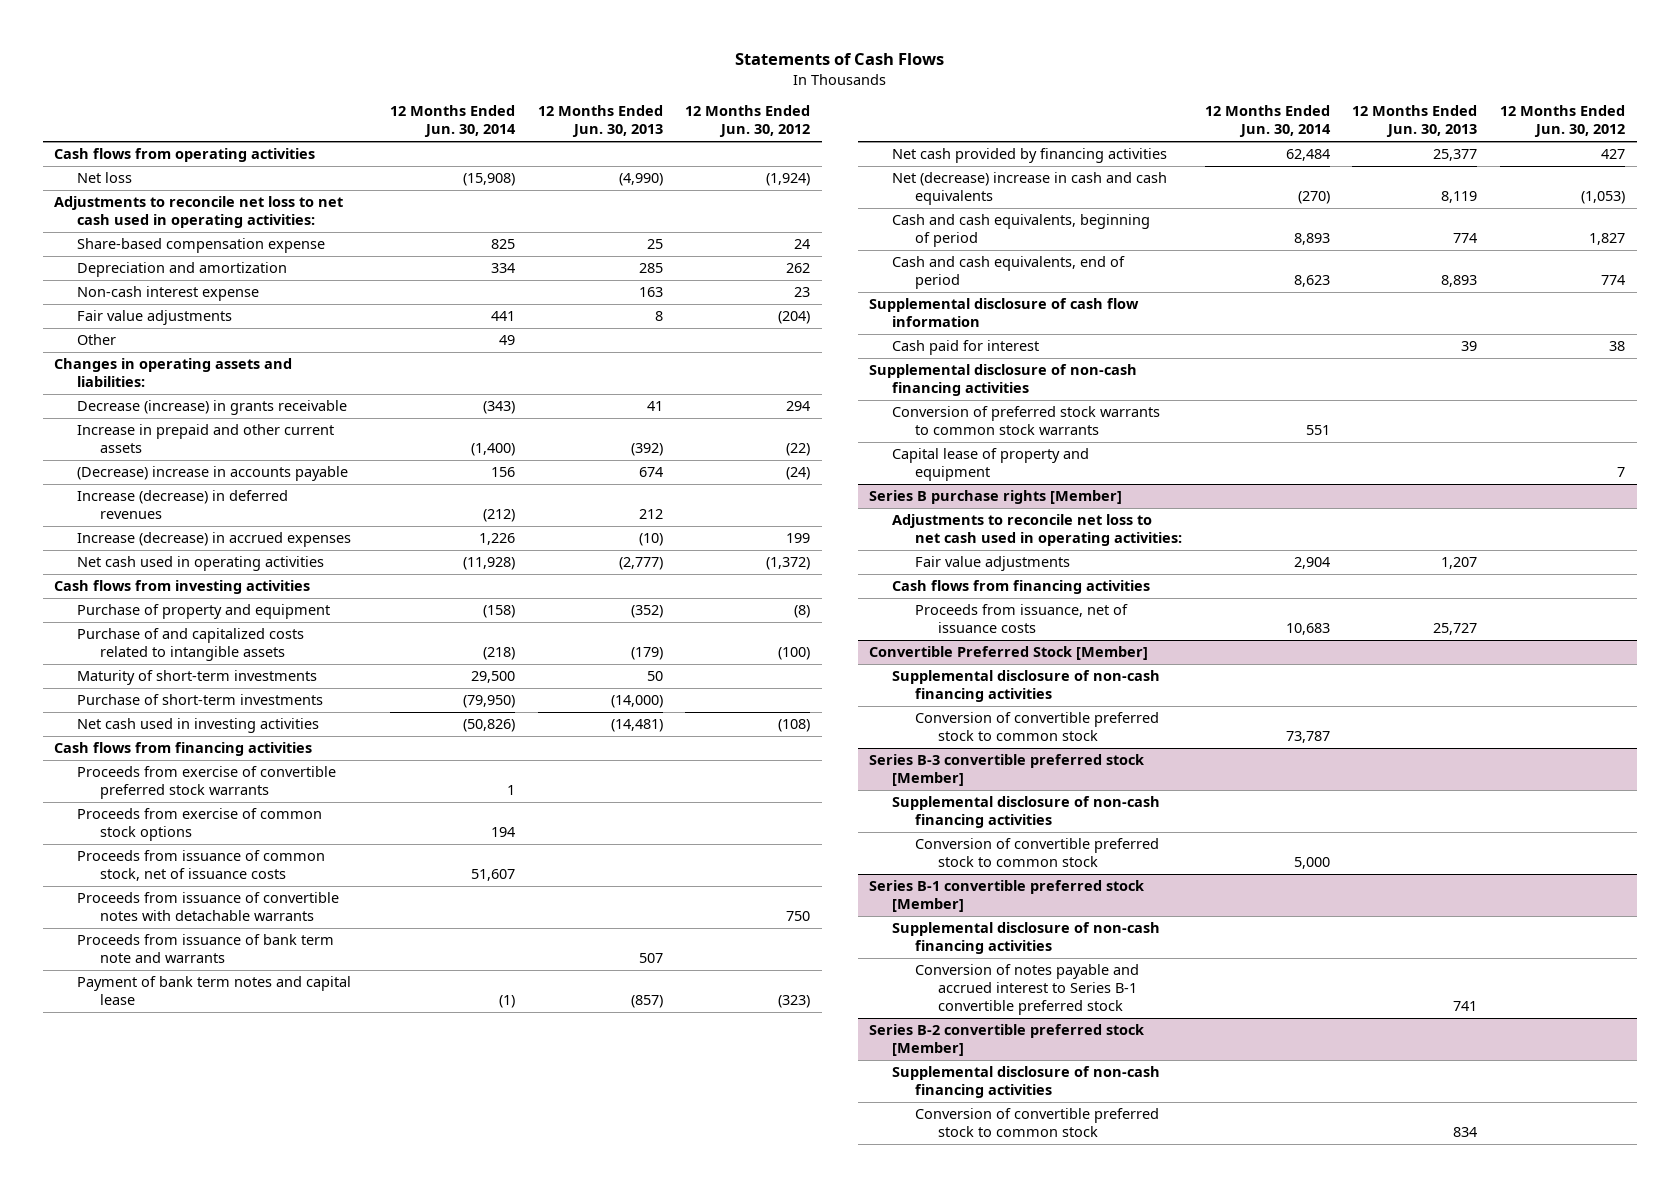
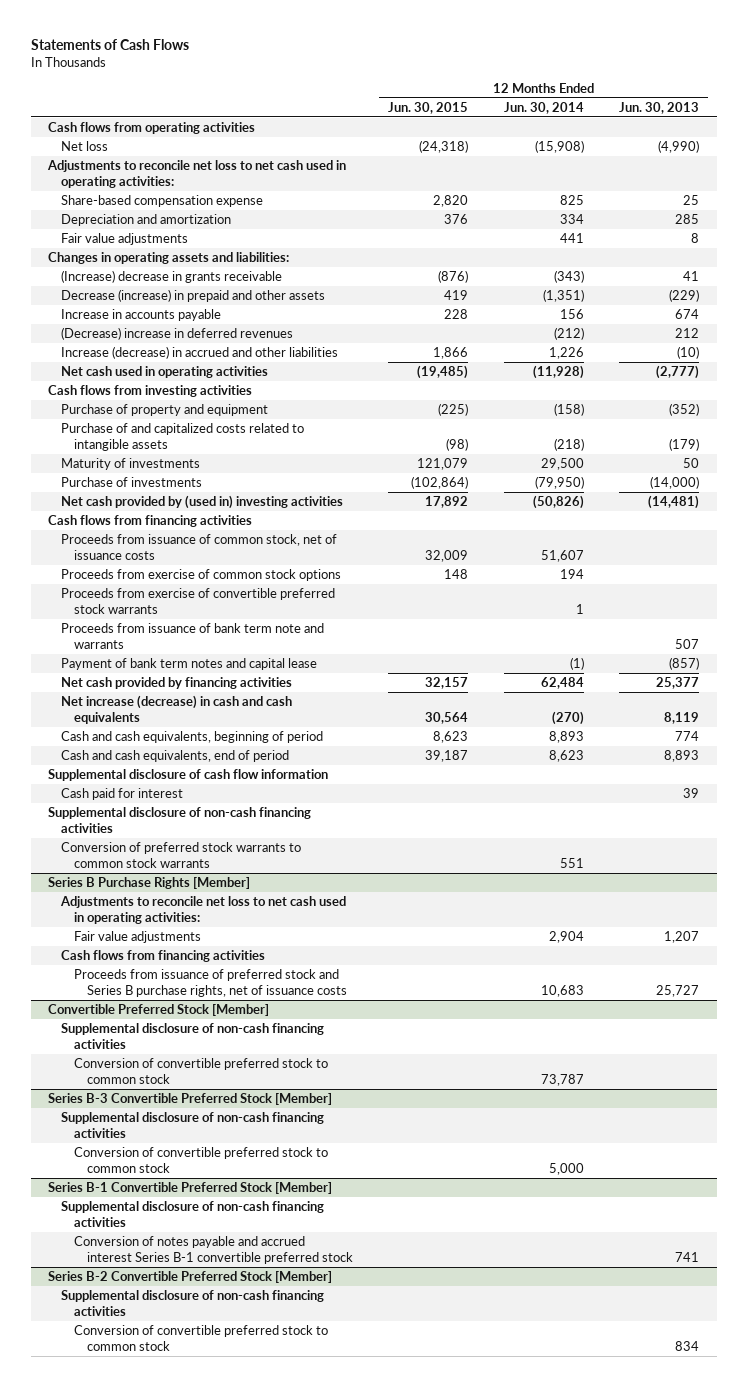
- | 12 Months Ended Jun. 30, 2014 | 12 Months Ended Jun. 30, 2013 | 12 Months Ended Jun. 30, 2012
+ | 12 Months Ended Jun. 30, 2015 | 12 Months Ended Jun. 30, 2014 | 12 Months Ended Jun. 30, 2013
- Non-cash interest expense | | 163 | 23
- Other | 49 | |
- Decrease (increase) in grants receivable | (343) | 41 | 294
- Increase in prepaid and other current assets | (1,400) | (392) | (22)
- (Decrease) increase in accounts payable | 156 | 674 | (24)
- Increase (decrease) in deferred revenues | (212) | 212 |
- Increase (decrease) in accrued expenses | 1,226 | (10) | 199
+ (Increase) decrease in grants receivable | (876) | (343) | 41
+ Decrease (increase) in prepaid and other assets | 419 | (1,351) | (229)
+ Increase in accounts payable | 228 | 156 | 674
+ (Decrease) increase in deferred revenues | | (212) | 212
+ Increase (decrease) in accrued and other liabilities | 1,866 | 1,226 | (10)
- Maturity of short-term investments | 29,500 | 50 |
- Purchase of short-term investments | (79,950) | (14,000) |
- Net cash used in investing activities | (50,826) | (14,481) | (108)
+ Maturity of investments | 121,079 | 29,500 | 50
+ Purchase of investments | (102,864) | (79,950) | (14,000)
+ Net cash provided by (used in) investing activities | 17,892 | (50,826) | (14,481)
- Proceeds from issuance of convertible notes with detachable warrants | | | 750
moved down: Proceeds from exercise of common stock options | 148 | 194 |
moved down: Proceeds from exercise of convertible preferred stock warrants | | 1 |
- Net (decrease) increase in cash and cash equivalents | (270) | 8,119 | (1,053)
+ Net increase (decrease) in cash and cash equivalents | 30,564 | (270) | 8,119
- Capital lease of property and equipment | | | 7
- Series B purchase rights [Member]
+ Series B Purchase Rights [Member]
- Proceeds from issuance, net of issuance costs | 10,683 | 25,727 |
+ Proceeds from issuance of preferred stock and Series B purchase rights, net of issuance costs | | 10,683 | 25,727
- Series B-3 convertible preferred stock [Member]
+ Series B-3 Convertible Preferred Stock [Member]
- Series B-1 convertible preferred stock [Member]
+ Series B-1 Convertible Preferred Stock [Member]
- Conversion of notes payable and accrued interest to Series B-1 convertible preferred stock | | 741 |
- Series B-2 convertible preferred stock [Member]
+ Conversion of notes payable and accrued interest Series B-1 convertible preferred stock | | | 741
+ Series B-2 Convertible Preferred Stock [Member]

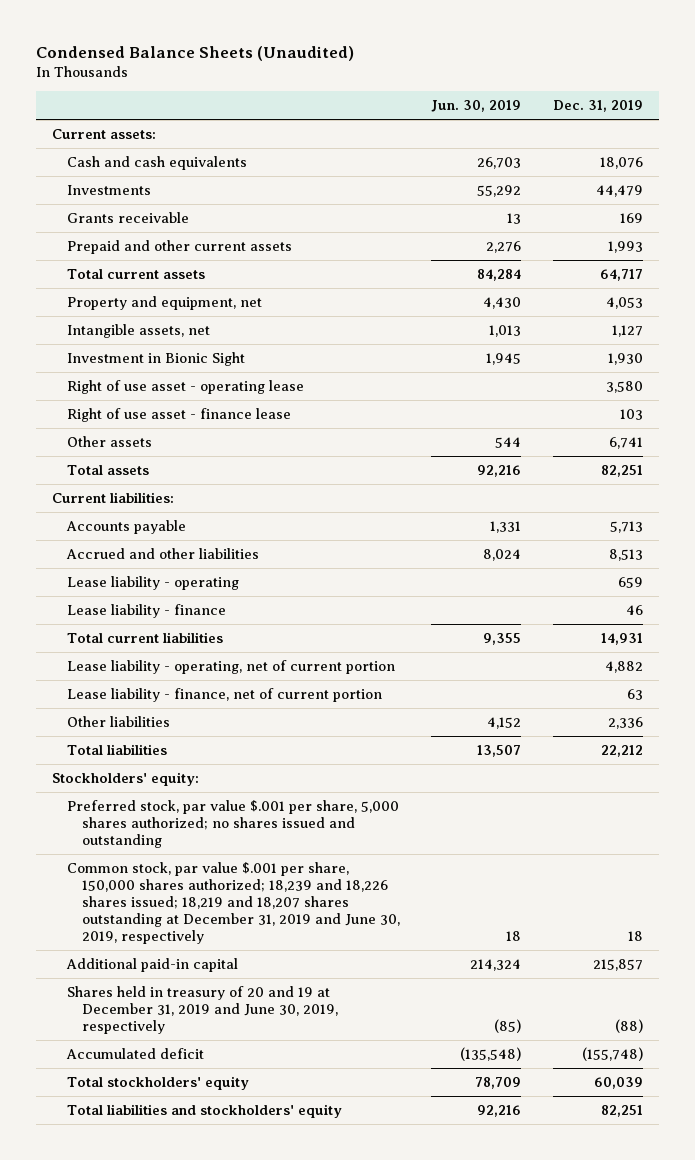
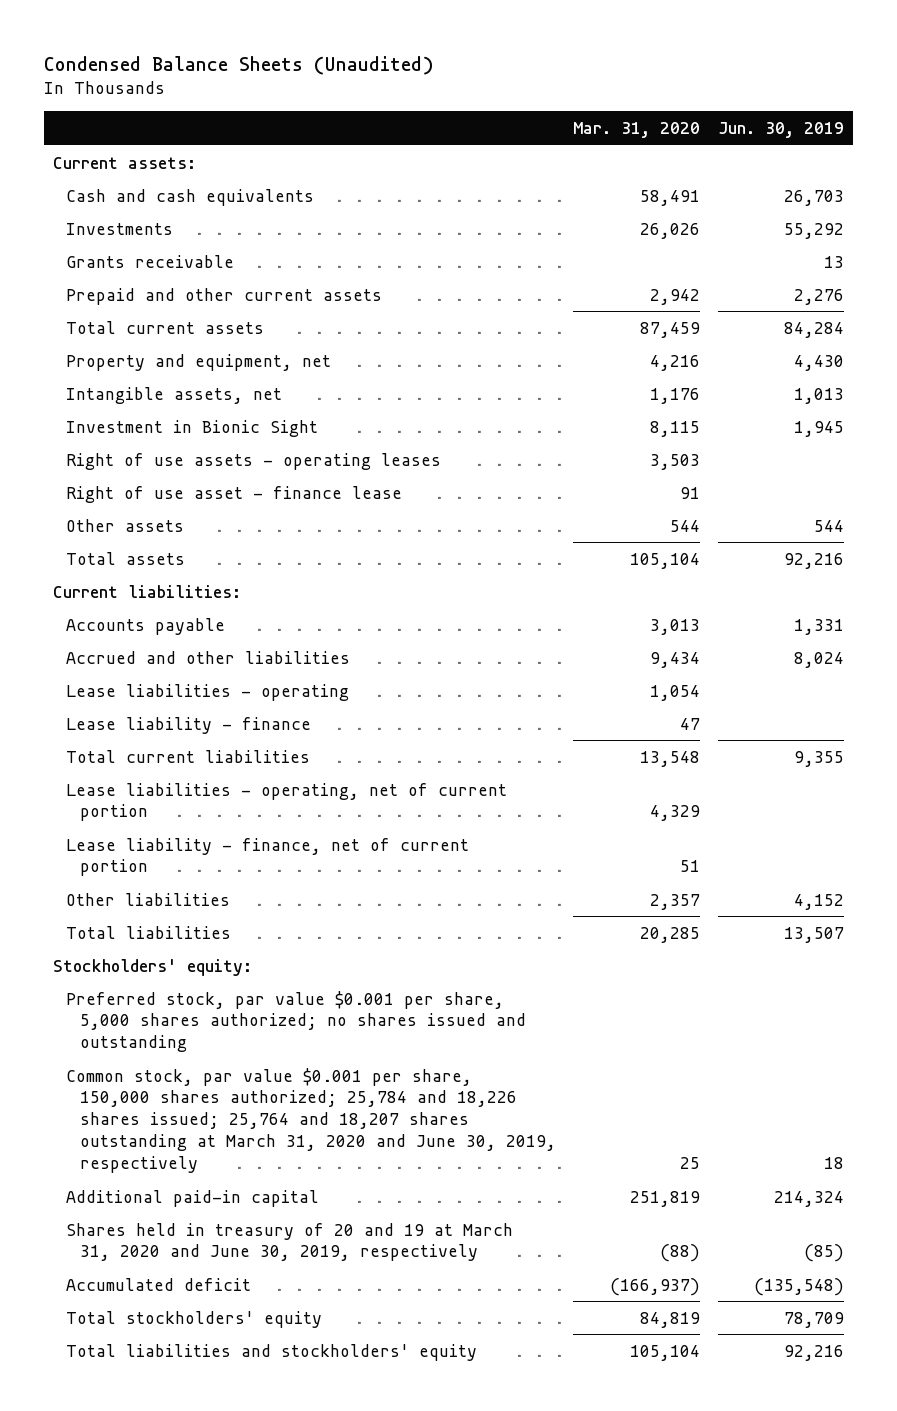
- | Jun. 30, 2019 | Dec. 31, 2019
+ | Mar. 31, 2020 | Jun. 30, 2019
- Right of use asset - operating lease | | 3,580
+ Right of use assets - operating leases | 3,503 |
- Lease liability - operating | | 659
+ Lease liabilities - operating | 1,054 |
- Lease liability - operating, net of current portion | | 4,882
+ Lease liabilities - operating, net of current portion | 4,329 |
- Preferred stock, par value $.001 per share, 5,000 shares authorized; no shares issued and outstanding
- Common stock, par value $.001 per share, 150,000 shares authorized; 18,239 and 18,226 shares issued; 18,219 and 18,207 shares outstanding at December 31, 2019 and June 30, 2019, respectively | 18 | 18
+ Preferred stock, par value $0.001 per share, 5,000 shares authorized; no shares issued and outstanding
+ Common stock, par value $0.001 per share, 150,000 shares authorized; 25,784 and 18,226 shares issued; 25,764 and 18,207 shares outstanding at March 31, 2020 and June 30, 2019, respectively | 25 | 18
- Shares held in treasury of 20 and 19 at December 31, 2019 and June 30, 2019, respectively | (85) | (88)
+ Shares held in treasury of 20 and 19 at March 31, 2020 and June 30, 2019, respectively | (88) | (85)

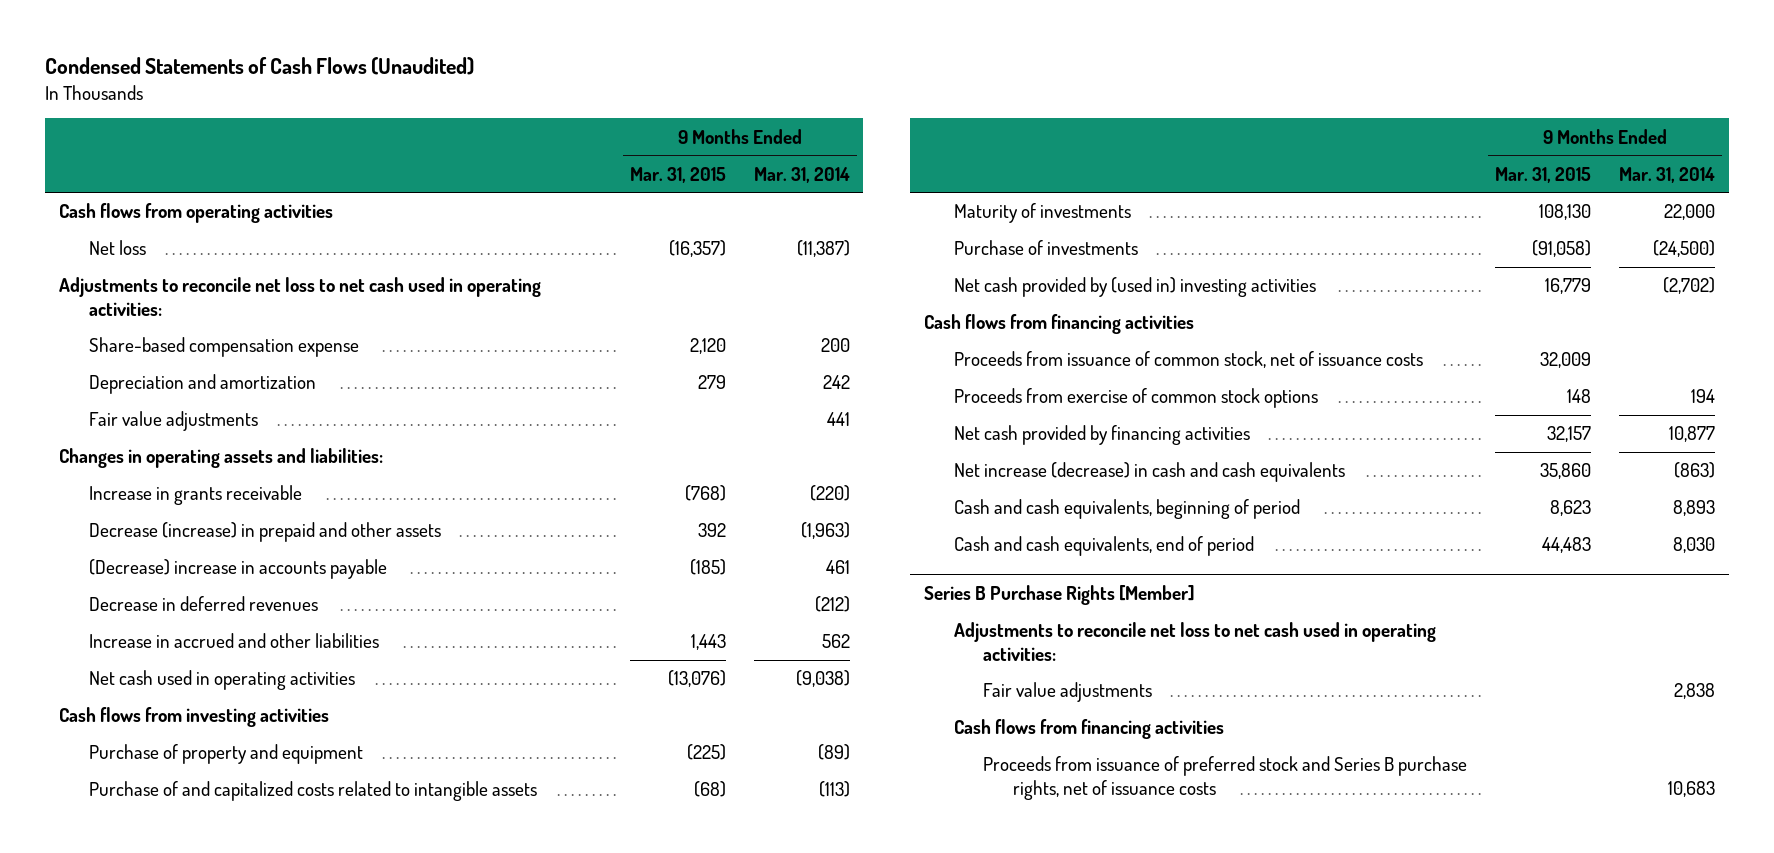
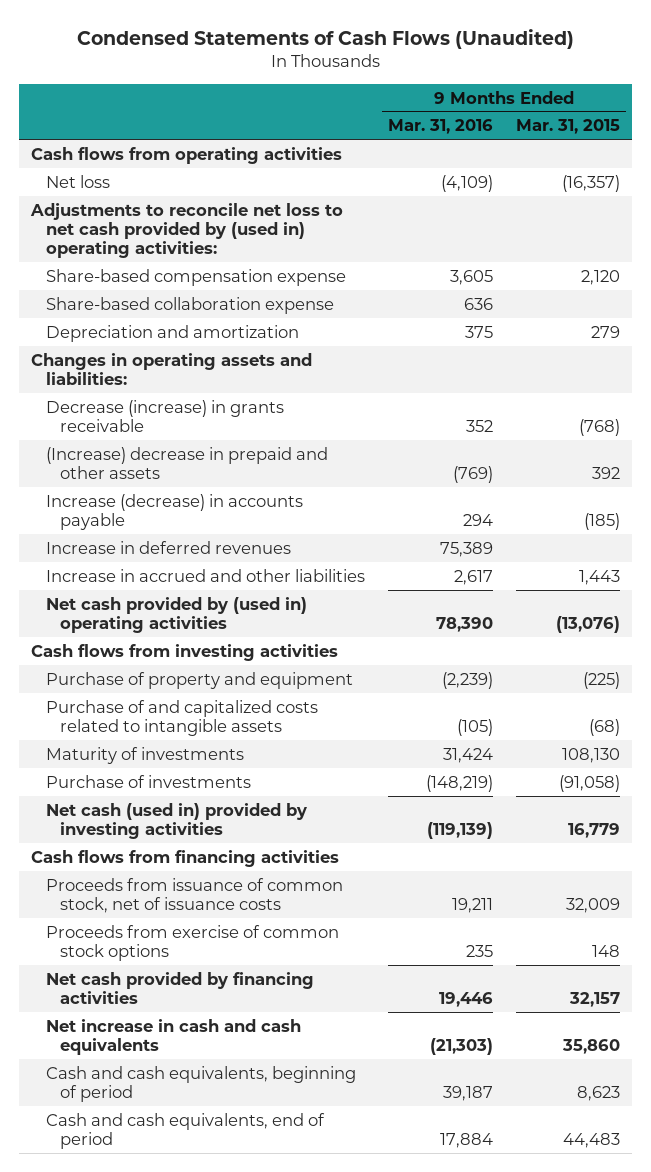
- | 9 Months Ended Mar. 31, 2015 | 9 Months Ended Mar. 31, 2014
+ | 9 Months Ended Mar. 31, 2016 | 9 Months Ended Mar. 31, 2015
- Adjustments to reconcile net loss to net cash used in operating activities:
+ Adjustments to reconcile net loss to net cash provided by (used in) operating activities:
+ Share-based collaboration expense | 636 |
- Fair value adjustments | | 441
- Increase in grants receivable | (768) | (220)
- Decrease (increase) in prepaid and other assets | 392 | (1,963)
- (Decrease) increase in accounts payable | (185) | 461
- Decrease in deferred revenues | | (212)
+ Decrease (increase) in grants receivable | 352 | (768)
+ (Increase) decrease in prepaid and other assets | (769) | 392
+ Increase (decrease) in accounts payable | 294 | (185)
+ Increase in deferred revenues | 75,389 |
- Net cash used in operating activities | (13,076) | (9,038)
+ Net cash provided by (used in) operating activities | 78,390 | (13,076)
- Net cash provided by (used in) investing activities | 16,779 | (2,702)
+ Net cash (used in) provided by investing activities | (119,139) | 16,779
- Net increase (decrease) in cash and cash equivalents | 35,860 | (863)
+ Net increase in cash and cash equivalents | (21,303) | 35,860
- Series B Purchase Rights [Member]
- Adjustments to reconcile net loss to net cash used in operating activities:
- Fair value adjustments | | 2,838
- Cash flows from financing activities
- Proceeds from issuance of preferred stock and Series B purchase rights, net of issuance costs | | 10,683

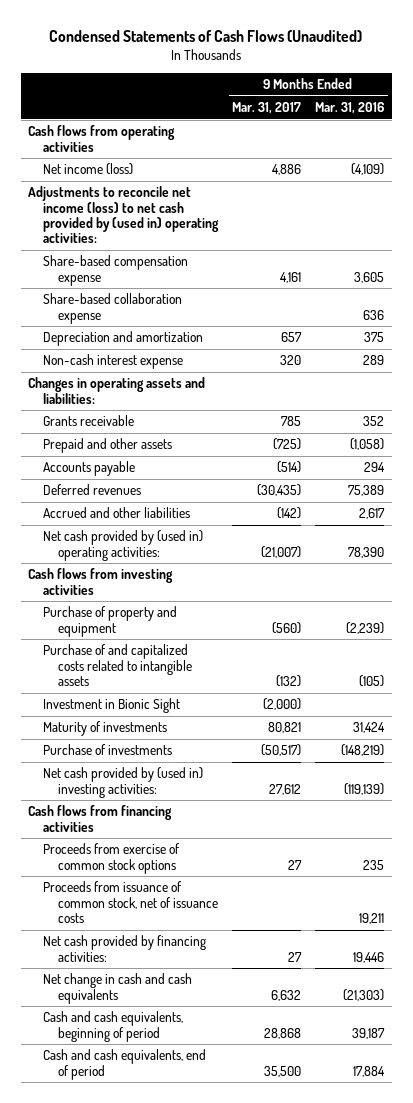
- | 9 Months Ended Mar. 31, 2016 | 9 Months Ended Mar. 31, 2015
+ | 9 Months Ended Mar. 31, 2017 | 9 Months Ended Mar. 31, 2016
- Net loss | (4,109) | (16,357)
- Adjustments to reconcile net loss to net cash provided by (used in) operating activities:
+ Net income (loss) | 4,886 | (4,109)
+ Adjustments to reconcile net income (loss) to net cash provided by (used in) operating activities:
+ Non-cash interest expense | 320 | 289
- Decrease (increase) in grants receivable | 352 | (768)
- (Increase) decrease in prepaid and other assets | (769) | 392
- Increase (decrease) in accounts payable | 294 | (185)
- Increase in deferred revenues | 75,389 |
- Increase in accrued and other liabilities | 2,617 | 1,443
- Net cash provided by (used in) operating activities | 78,390 | (13,076)
+ Grants receivable | 785 | 352
+ Prepaid and other assets | (725) | (1,058)
+ Accounts payable | (514) | 294
+ Deferred revenues | (30,435) | 75,389
+ Accrued and other liabilities | (142) | 2,617
+ Net cash provided by (used in) operating activities: | (21,007) | 78,390
+ Investment in Bionic Sight | (2,000) |
- Net cash (used in) provided by investing activities | (119,139) | 16,779
+ Net cash provided by (used in) investing activities: | 27,612 | (119,139)
- Net cash provided by financing activities | 19,446 | 32,157
- Net increase in cash and cash equivalents | (21,303) | 35,860
moved down: Proceeds from issuance of common stock, net of issuance costs | | 19,211
+ Net cash provided by financing activities: | 27 | 19,446
+ Net change in cash and cash equivalents | 6,632 | (21,303)

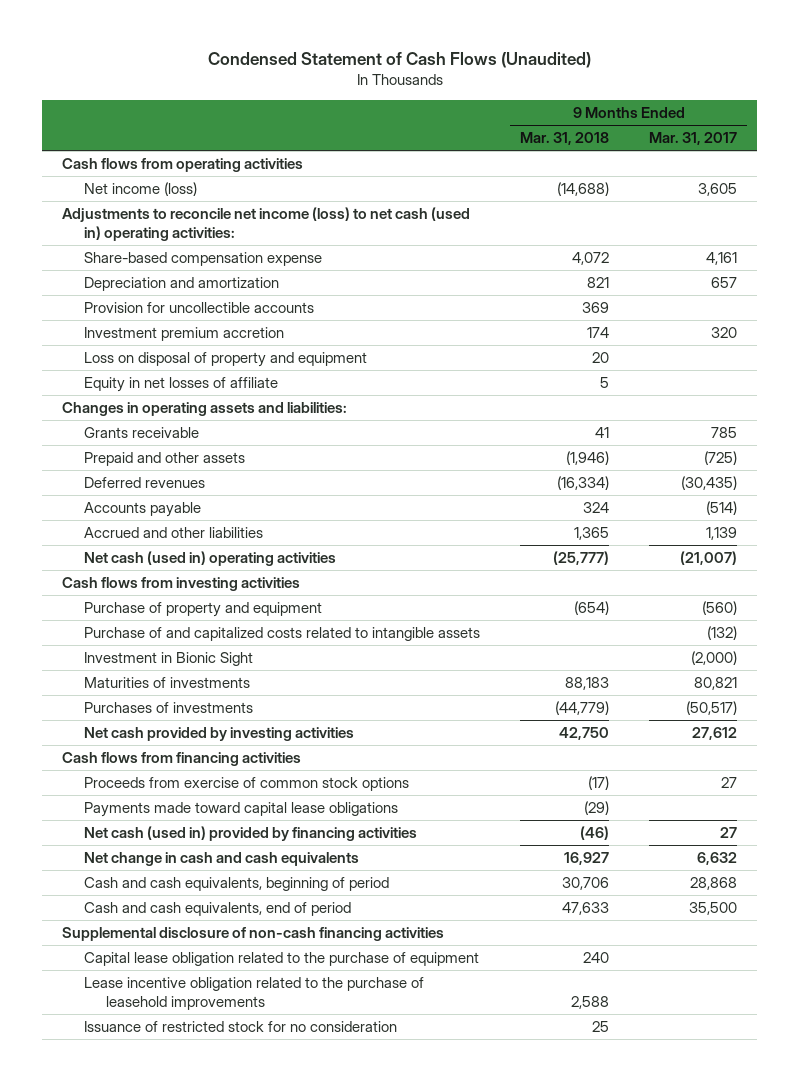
- Condensed Statements of Cash Flows (Unaudited)
+ Condensed Statement of Cash Flows (Unaudited)
- | 9 Months Ended Mar. 31, 2017 | 9 Months Ended Mar. 31, 2016
+ | 9 Months Ended Mar. 31, 2018 | 9 Months Ended Mar. 31, 2017
- Net income (loss) | 4,886 | (4,109)
- Adjustments to reconcile net income (loss) to net cash provided by (used in) operating activities:
+ Net income (loss) | (14,688) | 3,605
+ Adjustments to reconcile net income (loss) to net cash (used in) operating activities:
- Share-based collaboration expense | | 636
- Non-cash interest expense | 320 | 289
+ Provision for uncollectible accounts | 369 |
+ Investment premium accretion | 174 | 320
+ Loss on disposal of property and equipment | 20 |
+ Equity in net losses of affiliate | 5 |
- Accrued and other liabilities | (142) | 2,617
- Net cash provided by (used in) operating activities: | (21,007) | 78,390
moved down: Accounts payable | 324 | (514)
+ Accrued and other liabilities | 1,365 | 1,139
+ Net cash (used in) operating activities | (25,777) | (21,007)
- Maturity of investments | 80,821 | 31,424
- Purchase of investments | (50,517) | (148,219)
- Net cash provided by (used in) investing activities: | 27,612 | (119,139)
+ Maturities of investments | 88,183 | 80,821
+ Purchases of investments | (44,779) | (50,517)
+ Net cash provided by investing activities | 42,750 | 27,612
- Proceeds from issuance of common stock, net of issuance costs | | 19,211
- Net cash provided by financing activities: | 27 | 19,446
+ Payments made toward capital lease obligations | (29) |
+ Net cash (used in) provided by financing activities | (46) | 27
+ Supplemental disclosure of non-cash financing activities
+ Capital lease obligation related to the purchase of equipment | 240 |
+ Lease incentive obligation related to the purchase of leasehold improvements | 2,588 |
+ Issuance of restricted stock for no consideration | 25 |

